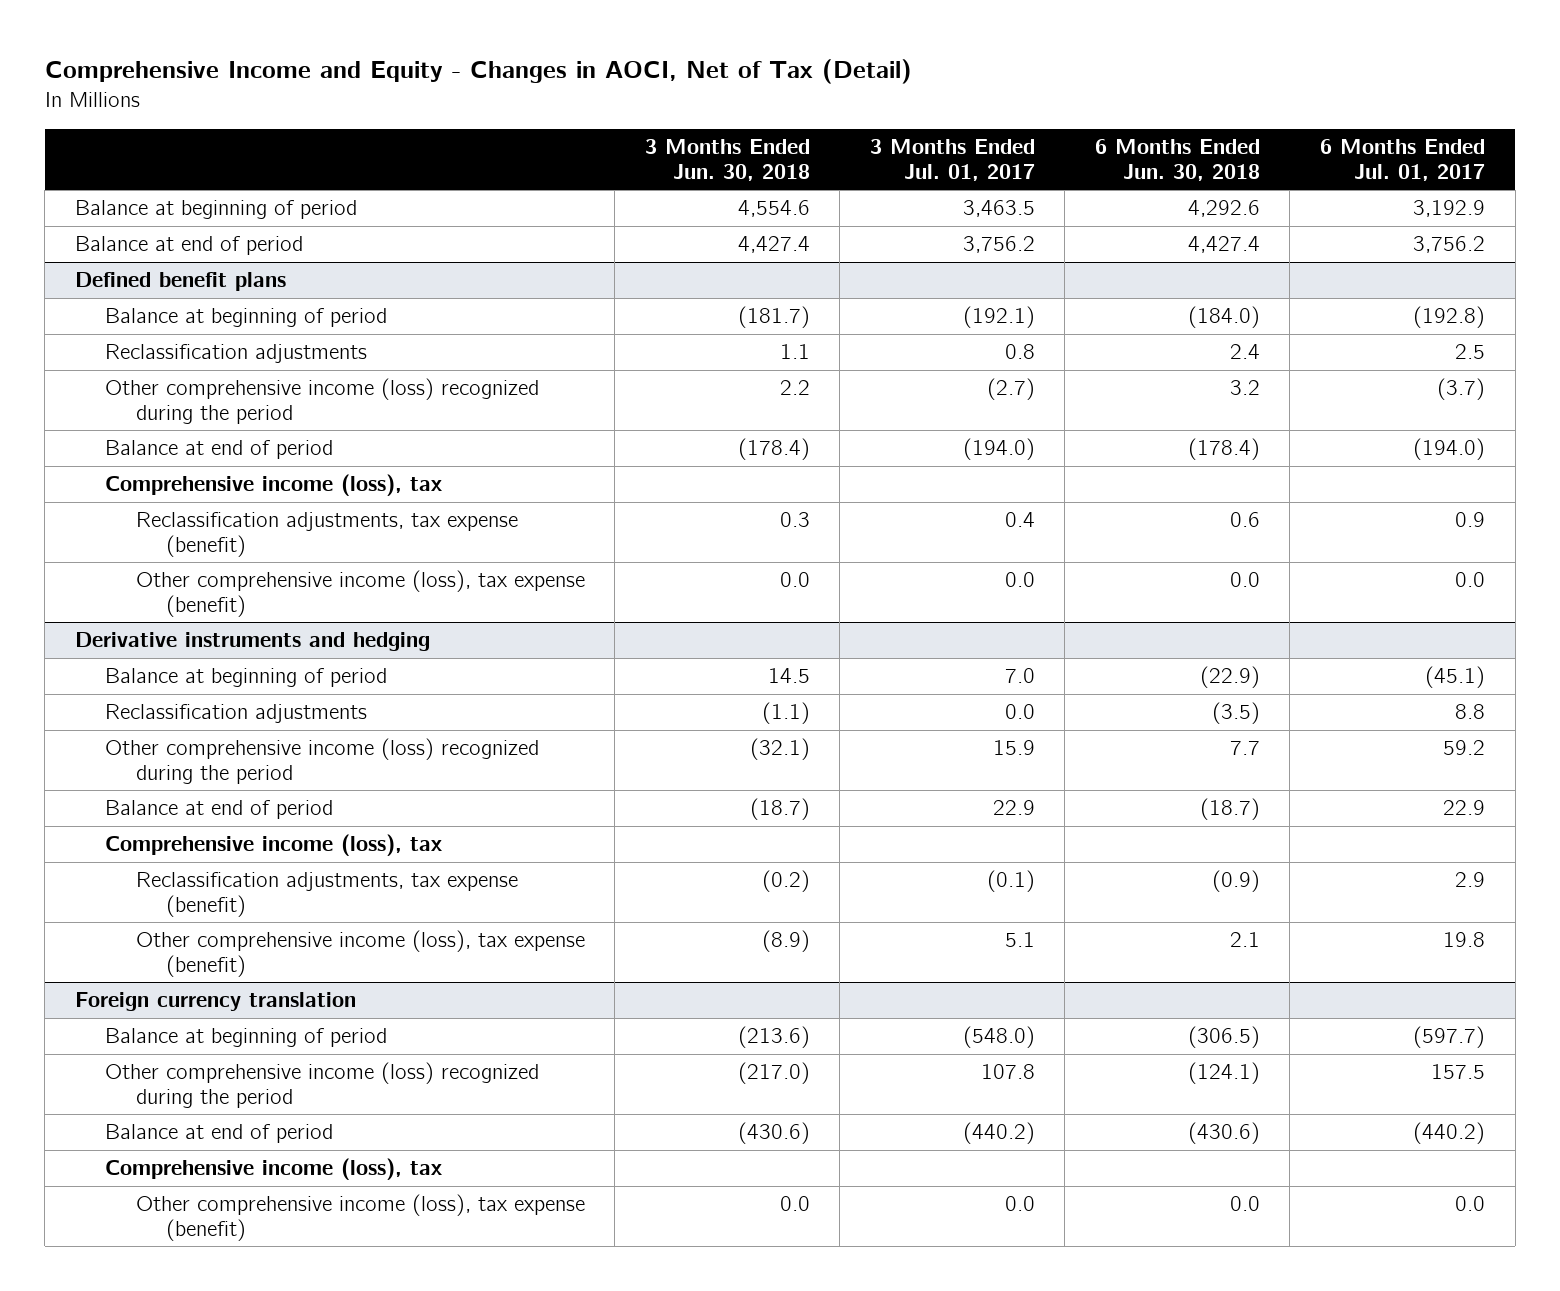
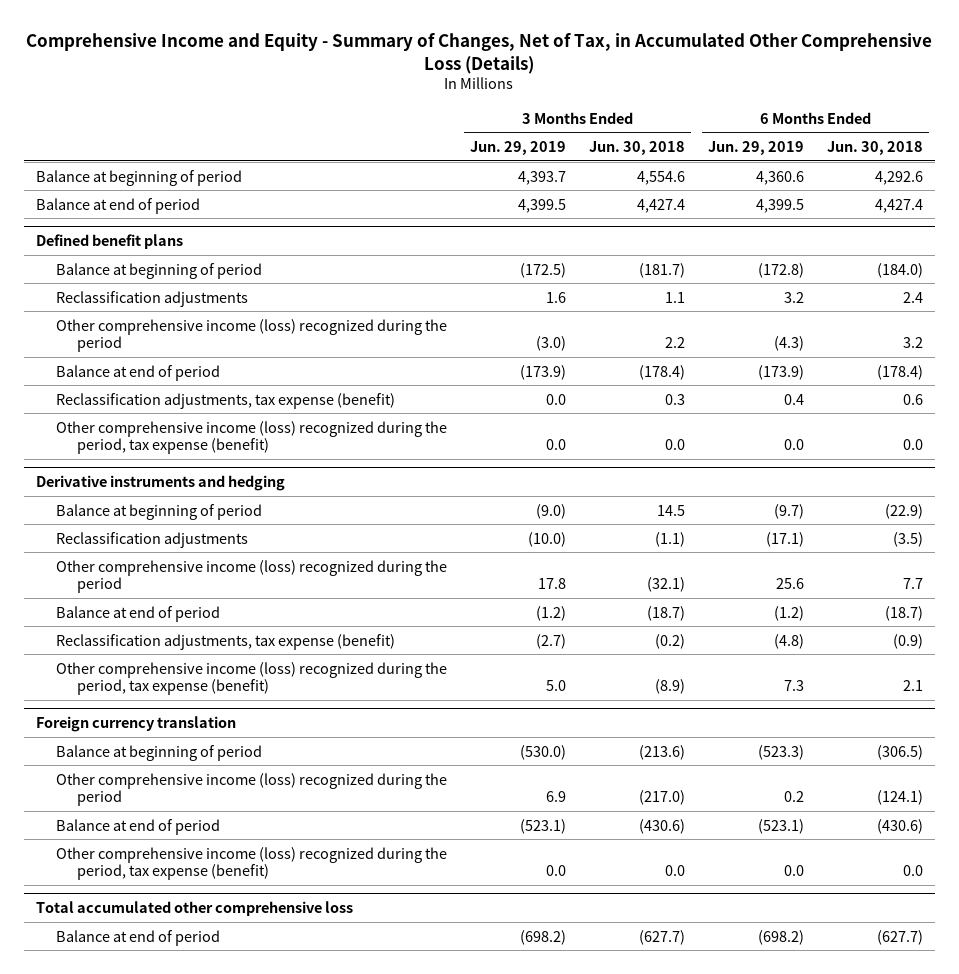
- Comprehensive Income and Equity - Changes in AOCI, Net of Tax (Detail)
+ Comprehensive Income and Equity - Summary of Changes, Net of Tax, in Accumulated Other Comprehensive Loss (Details)
- | 3 Months Ended Jun. 30, 2018 | 3 Months Ended Jul. 01, 2017 | 6 Months Ended Jun. 30, 2018 | 6 Months Ended Jul. 01, 2017
+ | 3 Months Ended Jun. 29, 2019 | 3 Months Ended Jun. 30, 2018 | 6 Months Ended Jun. 29, 2019 | 6 Months Ended Jun. 30, 2018
@ Defined benefit plans
- Comprehensive income (loss), tax
- Other comprehensive income (loss), tax expense (benefit) | 0.0 | 0.0 | 0.0 | 0.0
+ Other comprehensive income (loss) recognized during the period, tax expense (benefit) | 0.0 | 0.0 | 0.0 | 0.0
@ Derivative instruments and hedging
- Comprehensive income (loss), tax
- Other comprehensive income (loss), tax expense (benefit) | (8.9) | 5.1 | 2.1 | 19.8
+ Other comprehensive income (loss) recognized during the period, tax expense (benefit) | 5.0 | (8.9) | 7.3 | 2.1
@ Foreign currency translation
- Comprehensive income (loss), tax
- Other comprehensive income (loss), tax expense (benefit) | 0.0 | 0.0 | 0.0 | 0.0
+ Other comprehensive income (loss) recognized during the period, tax expense (benefit) | 0.0 | 0.0 | 0.0 | 0.0
+ Total accumulated other comprehensive loss
+ Balance at end of period | (698.2) | (627.7) | (698.2) | (627.7)

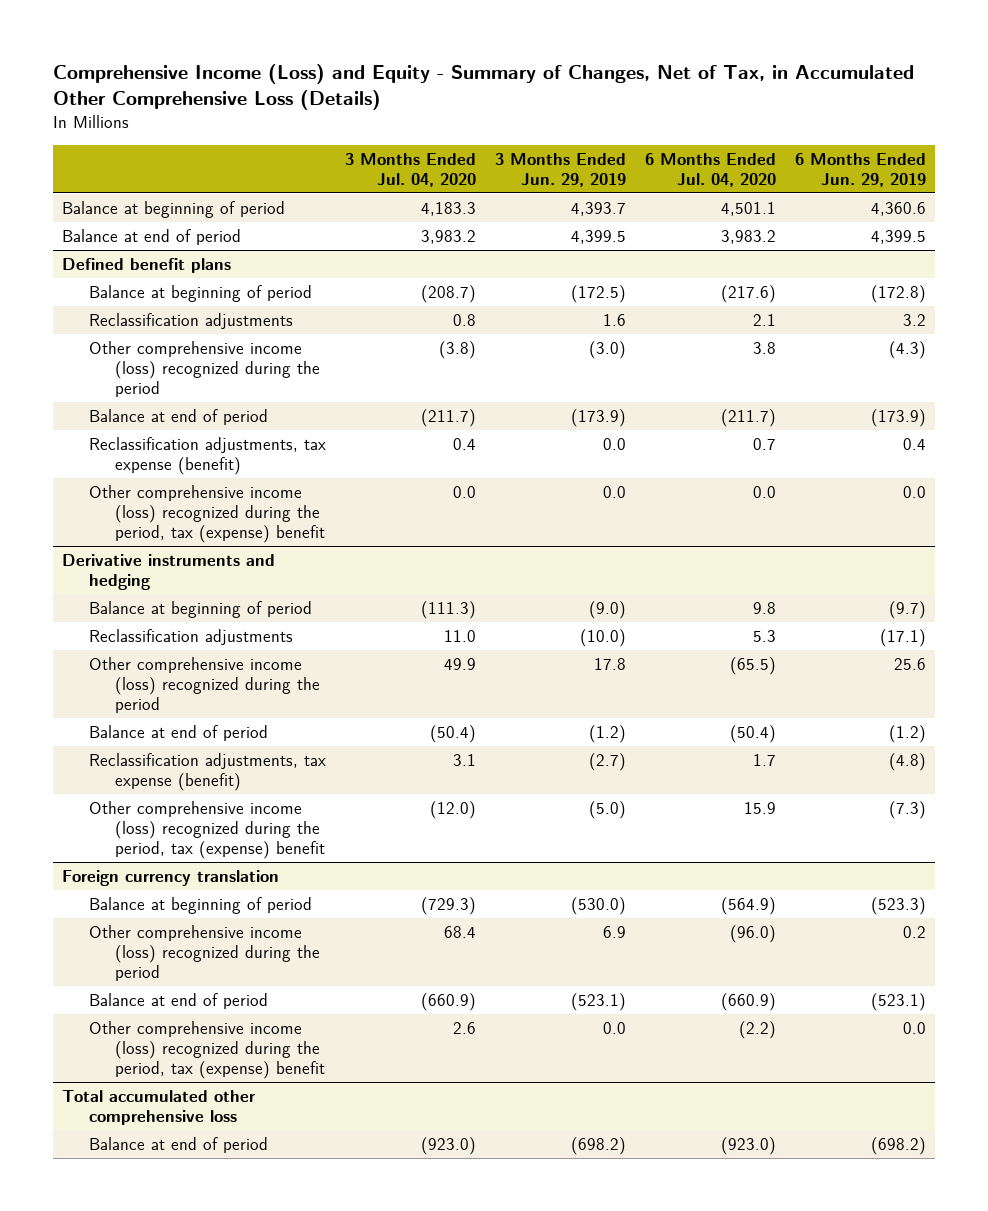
- Comprehensive Income and Equity - Summary of Changes, Net of Tax, in Accumulated Other Comprehensive Loss (Details)
+ Comprehensive Income (Loss) and Equity - Summary of Changes, Net of Tax, in Accumulated Other Comprehensive Loss (Details)
- | 3 Months Ended Jun. 29, 2019 | 3 Months Ended Jun. 30, 2018 | 6 Months Ended Jun. 29, 2019 | 6 Months Ended Jun. 30, 2018
+ | 3 Months Ended Jul. 04, 2020 | 3 Months Ended Jun. 29, 2019 | 6 Months Ended Jul. 04, 2020 | 6 Months Ended Jun. 29, 2019
@ Defined benefit plans
- Other comprehensive income (loss) recognized during the period, tax expense (benefit) | 0.0 | 0.0 | 0.0 | 0.0
+ Other comprehensive income (loss) recognized during the period, tax (expense) benefit | 0.0 | 0.0 | 0.0 | 0.0
@ Derivative instruments and hedging
- Other comprehensive income (loss) recognized during the period, tax expense (benefit) | 5.0 | (8.9) | 7.3 | 2.1
+ Other comprehensive income (loss) recognized during the period, tax (expense) benefit | (12.0) | (5.0) | 15.9 | (7.3)
@ Foreign currency translation
- Other comprehensive income (loss) recognized during the period, tax expense (benefit) | 0.0 | 0.0 | 0.0 | 0.0
+ Other comprehensive income (loss) recognized during the period, tax (expense) benefit | 2.6 | 0.0 | (2.2) | 0.0

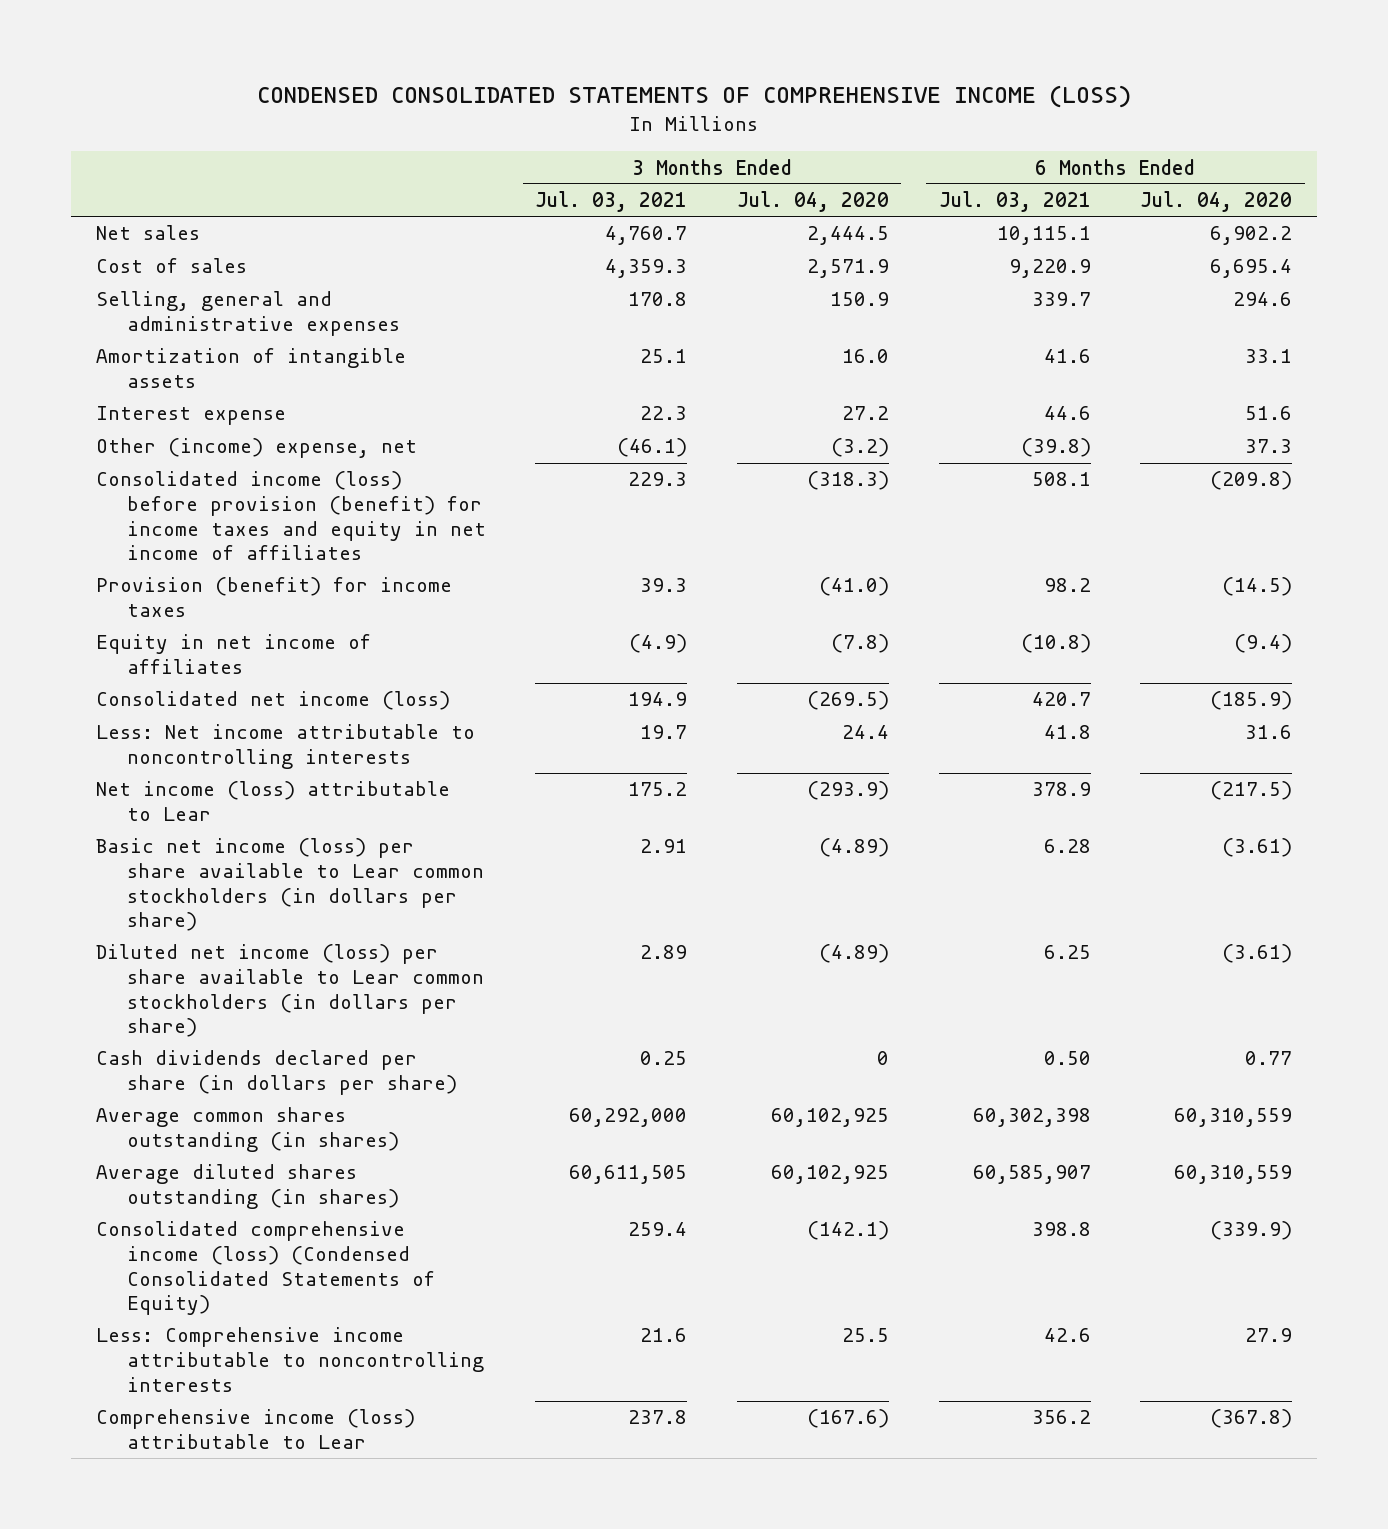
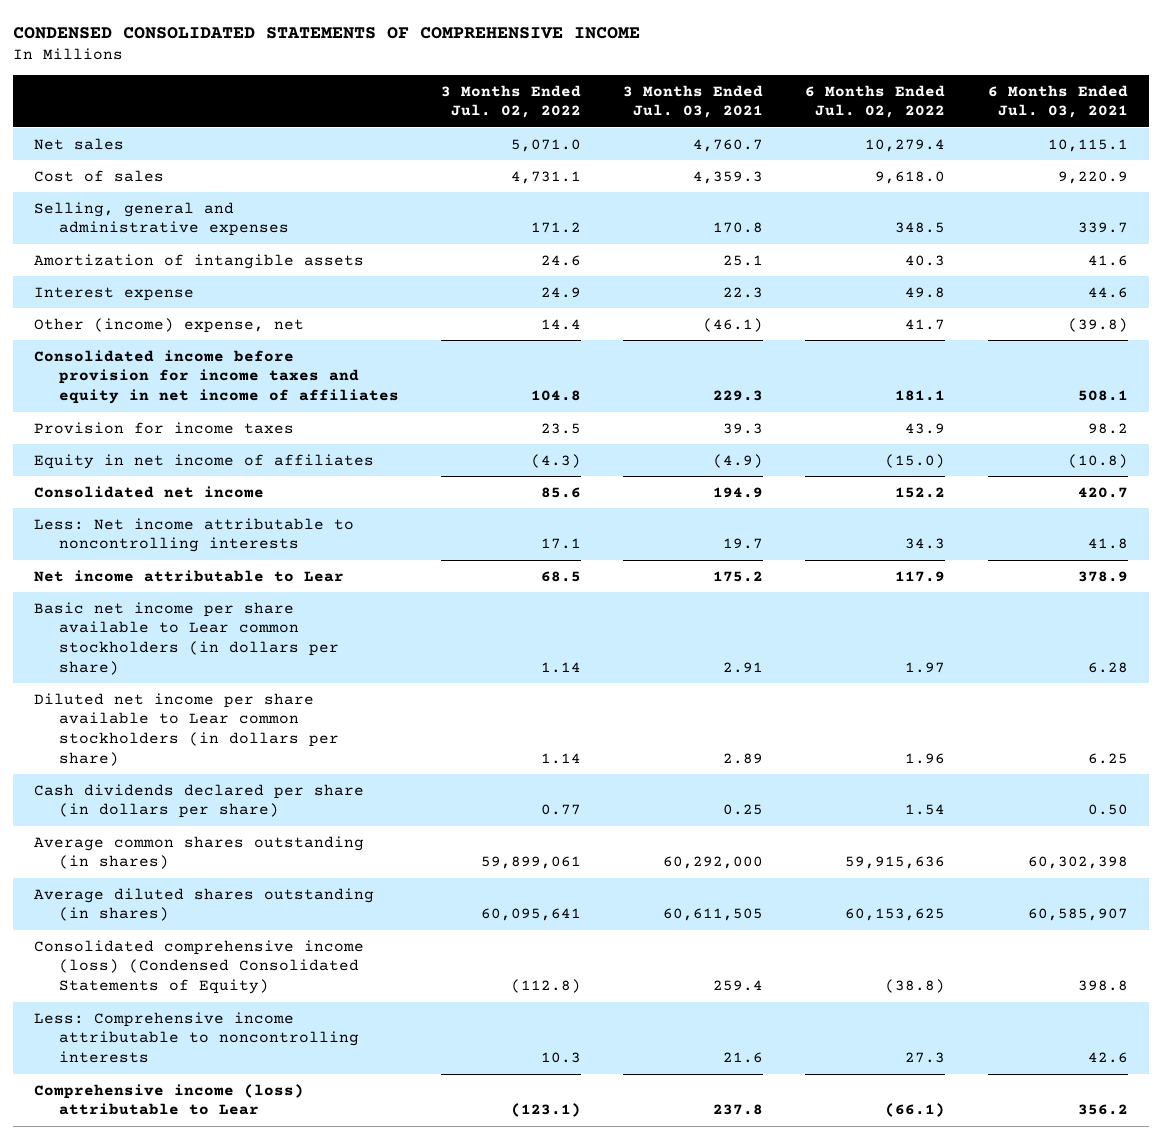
- CONDENSED CONSOLIDATED STATEMENTS OF COMPREHENSIVE INCOME (LOSS)
+ CONDENSED CONSOLIDATED STATEMENTS OF COMPREHENSIVE INCOME
- | 3 Months Ended Jul. 03, 2021 | 3 Months Ended Jul. 04, 2020 | 6 Months Ended Jul. 03, 2021 | 6 Months Ended Jul. 04, 2020
+ | 3 Months Ended Jul. 02, 2022 | 3 Months Ended Jul. 03, 2021 | 6 Months Ended Jul. 02, 2022 | 6 Months Ended Jul. 03, 2021
- Consolidated income (loss) before provision (benefit) for income taxes and equity in net income of affiliates | 229.3 | (318.3) | 508.1 | (209.8)
- Provision (benefit) for income taxes | 39.3 | (41.0) | 98.2 | (14.5)
+ Consolidated income before provision for income taxes and equity in net income of affiliates | 104.8 | 229.3 | 181.1 | 508.1
+ Provision for income taxes | 23.5 | 39.3 | 43.9 | 98.2
- Consolidated net income (loss) | 194.9 | (269.5) | 420.7 | (185.9)
+ Consolidated net income | 85.6 | 194.9 | 152.2 | 420.7
- Net income (loss) attributable to Lear | 175.2 | (293.9) | 378.9 | (217.5)
- Basic net income (loss) per share available to Lear common stockholders (in dollars per share) | 2.91 | (4.89) | 6.28 | (3.61)
- Diluted net income (loss) per share available to Lear common stockholders (in dollars per share) | 2.89 | (4.89) | 6.25 | (3.61)
+ Net income attributable to Lear | 68.5 | 175.2 | 117.9 | 378.9
+ Basic net income per share available to Lear common stockholders (in dollars per share) | 1.14 | 2.91 | 1.97 | 6.28
+ Diluted net income per share available to Lear common stockholders (in dollars per share) | 1.14 | 2.89 | 1.96 | 6.25

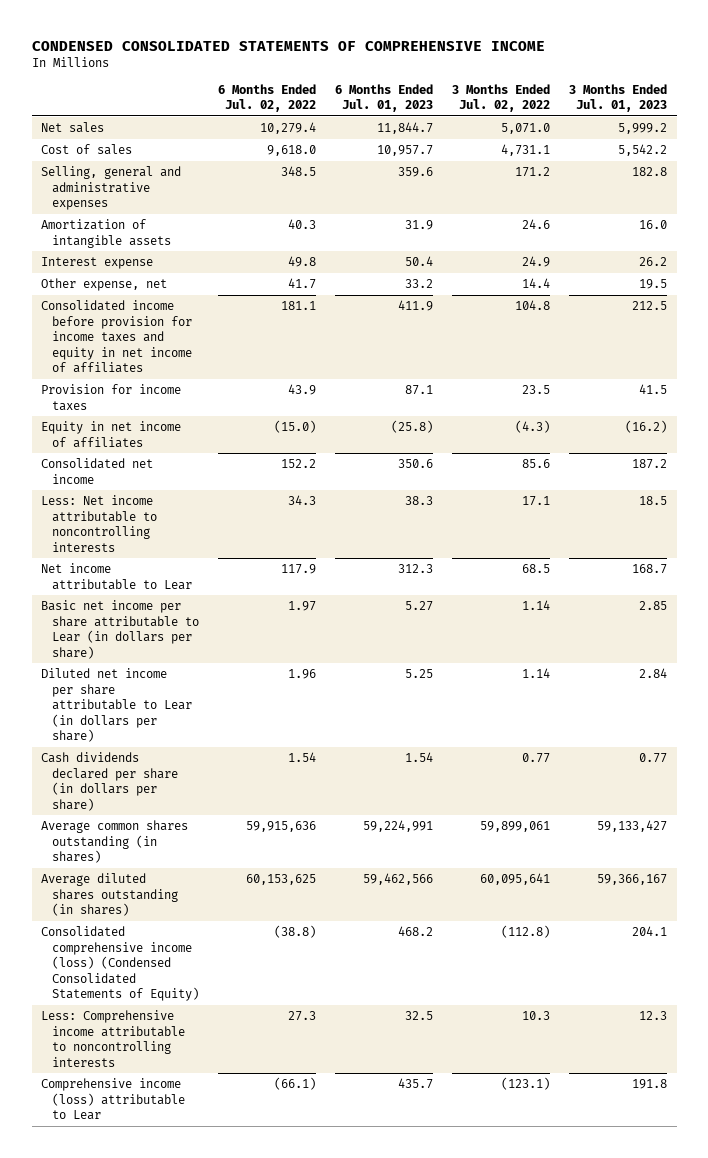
- | 3 Months Ended Jul. 02, 2022 | 3 Months Ended Jul. 03, 2021 | 6 Months Ended Jul. 02, 2022 | 6 Months Ended Jul. 03, 2021
+ | 6 Months Ended Jul. 02, 2022 | 6 Months Ended Jul. 01, 2023 | 3 Months Ended Jul. 02, 2022 | 3 Months Ended Jul. 01, 2023
- Other (income) expense, net | 14.4 | (46.1) | 41.7 | (39.8)
+ Other expense, net | 41.7 | 33.2 | 14.4 | 19.5
- Basic net income per share available to Lear common stockholders (in dollars per share) | 1.14 | 2.91 | 1.97 | 6.28
- Diluted net income per share available to Lear common stockholders (in dollars per share) | 1.14 | 2.89 | 1.96 | 6.25
+ Basic net income per share attributable to Lear (in dollars per share) | 1.97 | 5.27 | 1.14 | 2.85
+ Diluted net income per share attributable to Lear (in dollars per share) | 1.96 | 5.25 | 1.14 | 2.84

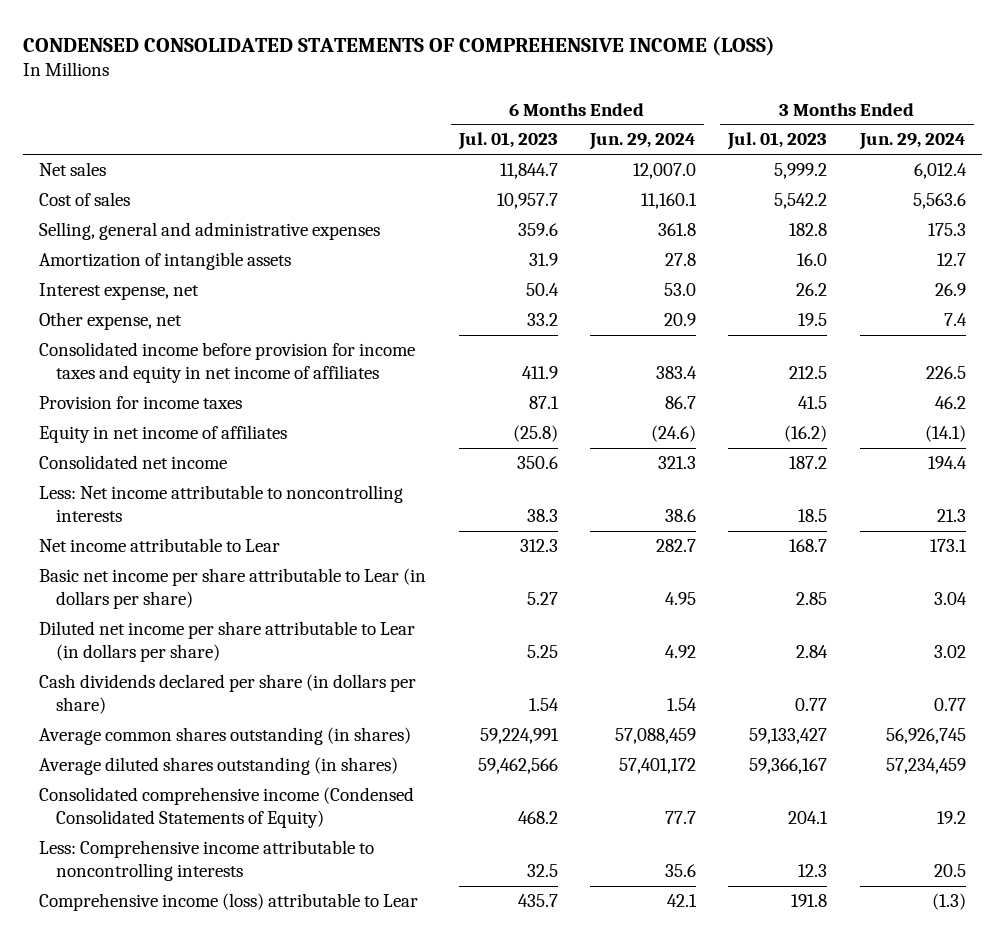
- CONDENSED CONSOLIDATED STATEMENTS OF COMPREHENSIVE INCOME
+ CONDENSED CONSOLIDATED STATEMENTS OF COMPREHENSIVE INCOME (LOSS)
- | 6 Months Ended Jul. 02, 2022 | 6 Months Ended Jul. 01, 2023 | 3 Months Ended Jul. 02, 2022 | 3 Months Ended Jul. 01, 2023
+ | 6 Months Ended Jul. 01, 2023 | 6 Months Ended Jun. 29, 2024 | 3 Months Ended Jul. 01, 2023 | 3 Months Ended Jun. 29, 2024
- Interest expense | 49.8 | 50.4 | 24.9 | 26.2
+ Interest expense, net | 50.4 | 53.0 | 26.2 | 26.9
- Consolidated comprehensive income (loss) (Condensed Consolidated Statements of Equity) | (38.8) | 468.2 | (112.8) | 204.1
+ Consolidated comprehensive income (Condensed Consolidated Statements of Equity) | 468.2 | 77.7 | 204.1 | 19.2

